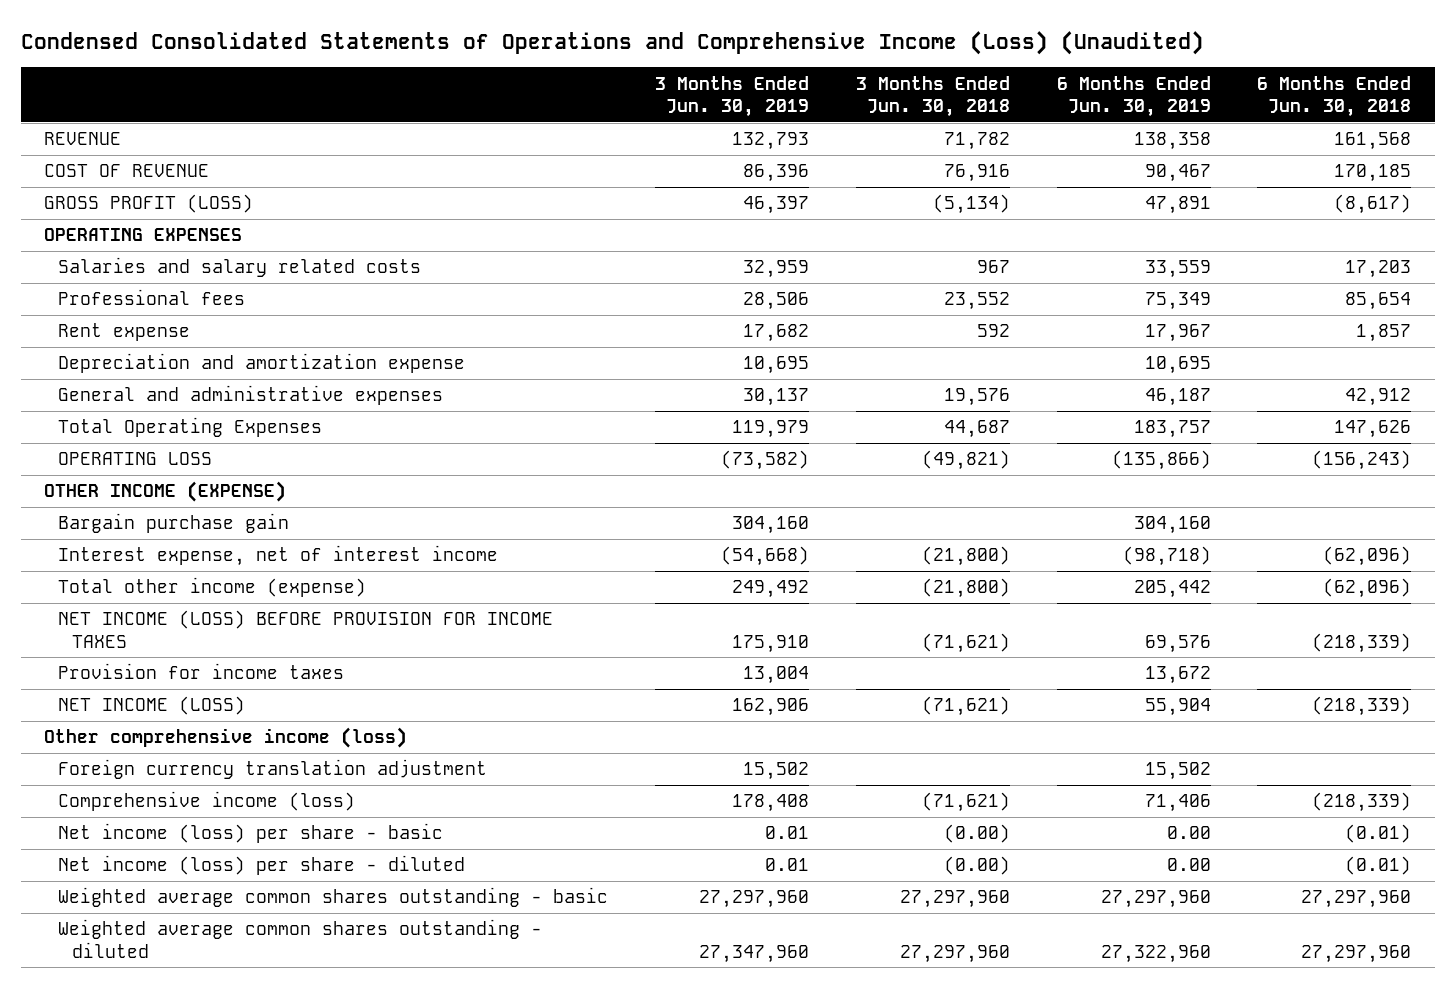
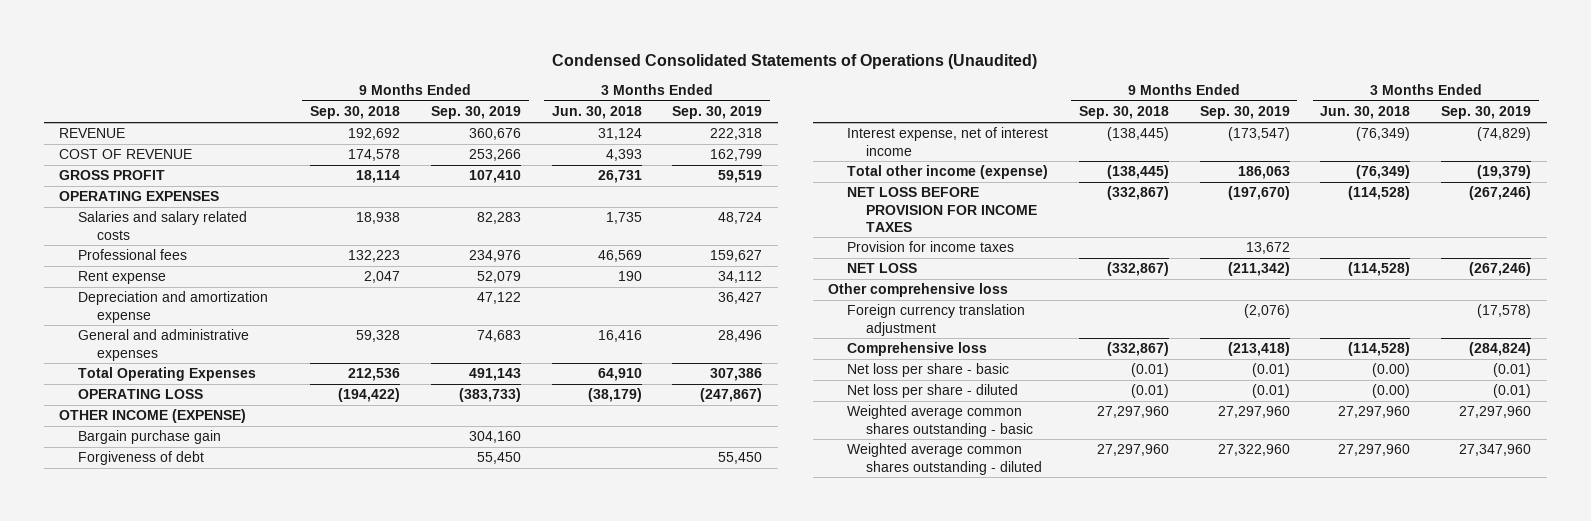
- Condensed Consolidated Statements of Operations and Comprehensive Income (Loss) (Unaudited)
+ Condensed Consolidated Statements of Operations (Unaudited)
- | 3 Months Ended Jun. 30, 2019 | 3 Months Ended Jun. 30, 2018 | 6 Months Ended Jun. 30, 2019 | 6 Months Ended Jun. 30, 2018
+ | 9 Months Ended Sep. 30, 2018 | 9 Months Ended Sep. 30, 2019 | 3 Months Ended Jun. 30, 2018 | 3 Months Ended Sep. 30, 2019
- REVENUE | 132,793 | 71,782 | 138,358 | 161,568
- COST OF REVENUE | 86,396 | 76,916 | 90,467 | 170,185
- GROSS PROFIT (LOSS) | 46,397 | (5,134) | 47,891 | (8,617)
+ REVENUE | 192,692 | 360,676 | 31,124 | 222,318
+ COST OF REVENUE | 174,578 | 253,266 | 4,393 | 162,799
+ GROSS PROFIT | 18,114 | 107,410 | 26,731 | 59,519
- Salaries and salary related costs | 32,959 | 967 | 33,559 | 17,203
- Professional fees | 28,506 | 23,552 | 75,349 | 85,654
- Rent expense | 17,682 | 592 | 17,967 | 1,857
+ Salaries and salary related costs | 18,938 | 82,283 | 1,735 | 48,724
+ Professional fees | 132,223 | 234,976 | 46,569 | 159,627
+ Rent expense | 2,047 | 52,079 | 190 | 34,112
- General and administrative expenses | 30,137 | 19,576 | 46,187 | 42,912
- Total Operating Expenses | 119,979 | 44,687 | 183,757 | 147,626
- OPERATING LOSS | (73,582) | (49,821) | (135,866) | (156,243)
+ General and administrative expenses | 59,328 | 74,683 | 16,416 | 28,496
+ Total Operating Expenses | 212,536 | 491,143 | 64,910 | 307,386
+ OPERATING LOSS | (194,422) | (383,733) | (38,179) | (247,867)
- Interest expense, net of interest income | (54,668) | (21,800) | (98,718) | (62,096)
- Total other income (expense) | 249,492 | (21,800) | 205,442 | (62,096)
- NET INCOME (LOSS) BEFORE PROVISION FOR INCOME TAXES | 175,910 | (71,621) | 69,576 | (218,339)
+ Forgiveness of debt | | 55,450 | | 55,450
+ Interest expense, net of interest income | (138,445) | (173,547) | (76,349) | (74,829)
+ Total other income (expense) | (138,445) | 186,063 | (76,349) | (19,379)
+ NET LOSS BEFORE PROVISION FOR INCOME TAXES | (332,867) | (197,670) | (114,528) | (267,246)
- NET INCOME (LOSS) | 162,906 | (71,621) | 55,904 | (218,339)
- Other comprehensive income (loss)
+ NET LOSS | (332,867) | (211,342) | (114,528) | (267,246)
+ Other comprehensive loss
- Comprehensive income (loss) | 178,408 | (71,621) | 71,406 | (218,339)
- Net income (loss) per share - basic | 0.01 | (0.00) | 0.00 | (0.01)
- Net income (loss) per share - diluted | 0.01 | (0.00) | 0.00 | (0.01)
+ Comprehensive loss | (332,867) | (213,418) | (114,528) | (284,824)
+ Net loss per share - basic | (0.01) | (0.01) | (0.00) | (0.01)
+ Net loss per share - diluted | (0.01) | (0.01) | (0.00) | (0.01)

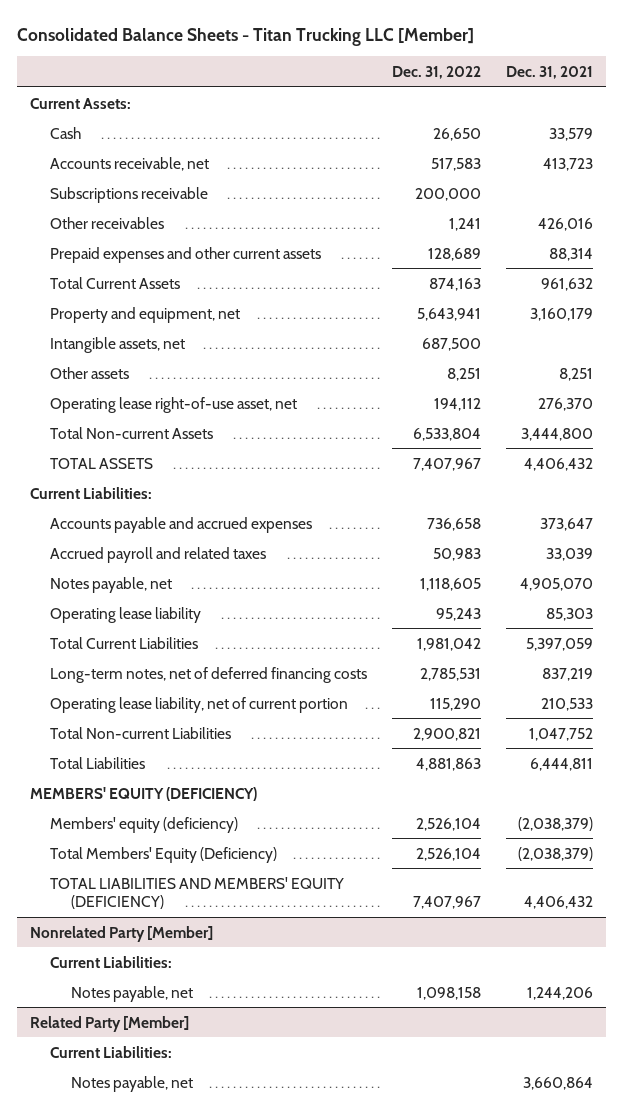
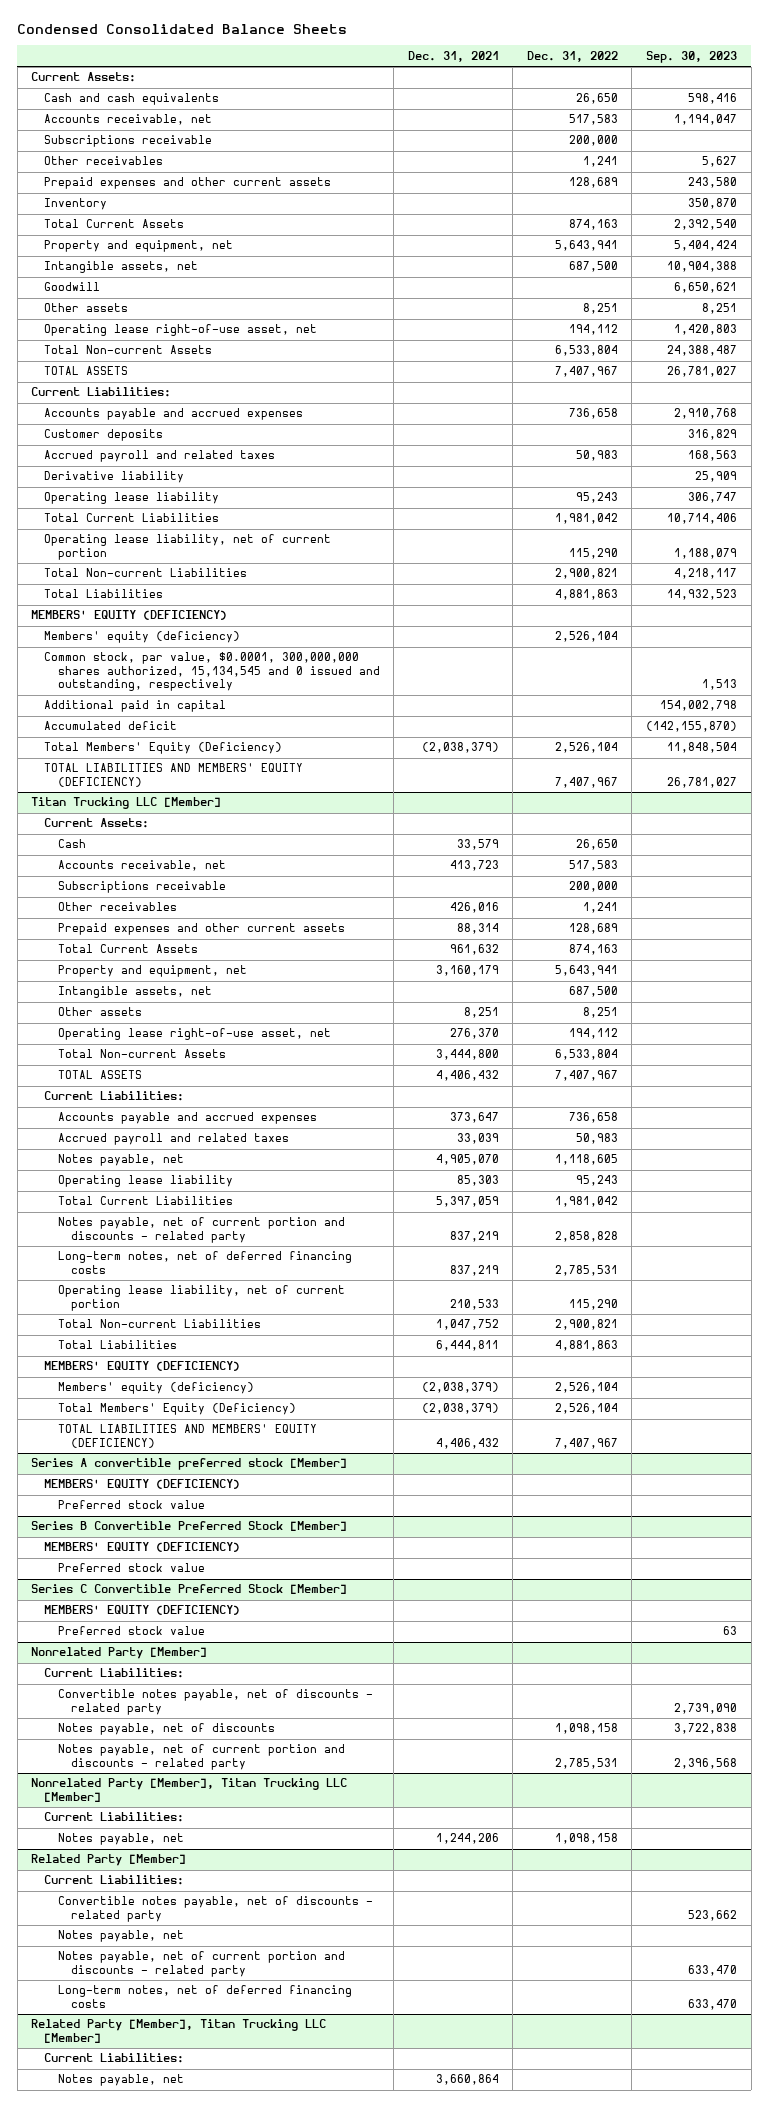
- Consolidated Balance Sheets - Titan Trucking LLC [Member]
+ Condensed Consolidated Balance Sheets
- | Dec. 31, 2022 | Dec. 31, 2021
+ | Dec. 31, 2021 | Dec. 31, 2022 | Sep. 30, 2023
+ Cash and cash equivalents | | 26,650 | 598,416
+ Accounts receivable, net | | 517,583 | 1,194,047
+ Subscriptions receivable | | 200,000 |
+ Other receivables | | 1,241 | 5,627
+ Prepaid expenses and other current assets | | 128,689 | 243,580
+ Inventory | | | 350,870
+ Total Current Assets | | 874,163 | 2,392,540
+ Property and equipment, net | | 5,643,941 | 5,404,424
+ Intangible assets, net | | 687,500 | 10,904,388
+ Goodwill | | | 6,650,621
+ Other assets | | 8,251 | 8,251
+ Operating lease right-of-use asset, net | | 194,112 | 1,420,803
+ Total Non-current Assets | | 6,533,804 | 24,388,487
+ TOTAL ASSETS | | 7,407,967 | 26,781,027
+ Current Liabilities:
+ Accounts payable and accrued expenses | | 736,658 | 2,910,768
+ Customer deposits | | | 316,829
+ Accrued payroll and related taxes | | 50,983 | 168,563
+ Derivative liability | | | 25,909
+ Operating lease liability | | 95,243 | 306,747
+ Total Current Liabilities | | 1,981,042 | 10,714,406
+ Operating lease liability, net of current portion | | 115,290 | 1,188,079
+ Total Non-current Liabilities | | 2,900,821 | 4,218,117
+ Total Liabilities | | 4,881,863 | 14,932,523
+ MEMBERS' EQUITY (DEFICIENCY)
+ Members' equity (deficiency) | | 2,526,104 |
+ Common stock, par value, $0.0001, 300,000,000 shares authorized, 15,134,545 and 0 issued and outstanding, respectively | | | 1,513
+ Additional paid in capital | | | 154,002,798
+ Accumulated deficit | | | (142,155,870)
+ Total Members' Equity (Deficiency) | (2,038,379) | 2,526,104 | 11,848,504
+ TOTAL LIABILITIES AND MEMBERS' EQUITY (DEFICIENCY) | | 7,407,967 | 26,781,027
+ Titan Trucking LLC [Member]
+ Current Assets:
+ Notes payable, net of current portion and discounts - related party | 837,219 | 2,858,828 |
+ Series A convertible preferred stock [Member]
+ MEMBERS' EQUITY (DEFICIENCY)
+ Preferred stock value
+ Series B Convertible Preferred Stock [Member]
+ MEMBERS' EQUITY (DEFICIENCY)
+ Preferred stock value
+ Series C Convertible Preferred Stock [Member]
+ MEMBERS' EQUITY (DEFICIENCY)
+ Preferred stock value | | | 63
@ Nonrelated Party [Member]
+ Convertible notes payable, net of discounts - related party | | | 2,739,090
+ Notes payable, net of discounts | | 1,098,158 | 3,722,838
+ Notes payable, net of current portion and discounts - related party | | 2,785,531 | 2,396,568
+ Nonrelated Party [Member], Titan Trucking LLC [Member]
+ Current Liabilities:
@ Related Party [Member]
+ Convertible notes payable, net of discounts - related party | | | 523,662
+ Notes payable, net
+ Notes payable, net of current portion and discounts - related party | | | 633,470
+ Long-term notes, net of deferred financing costs | | | 633,470
+ Related Party [Member], Titan Trucking LLC [Member]
+ Current Liabilities:

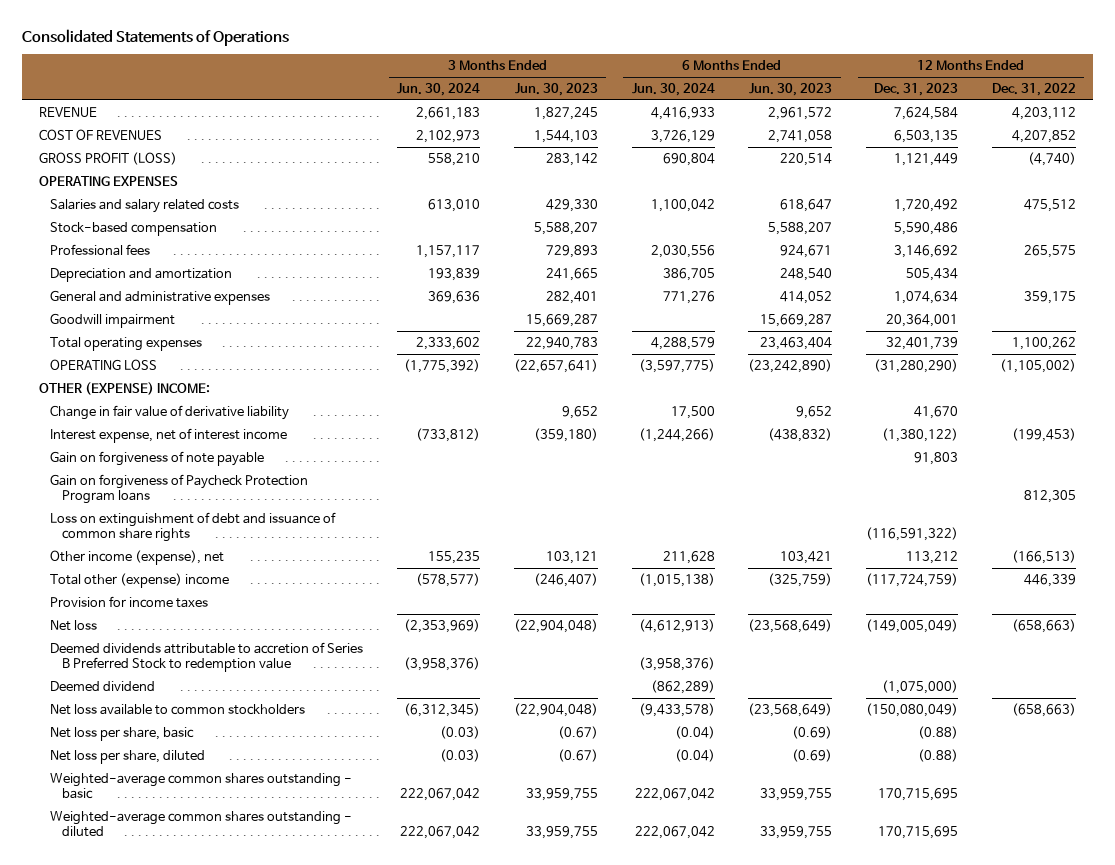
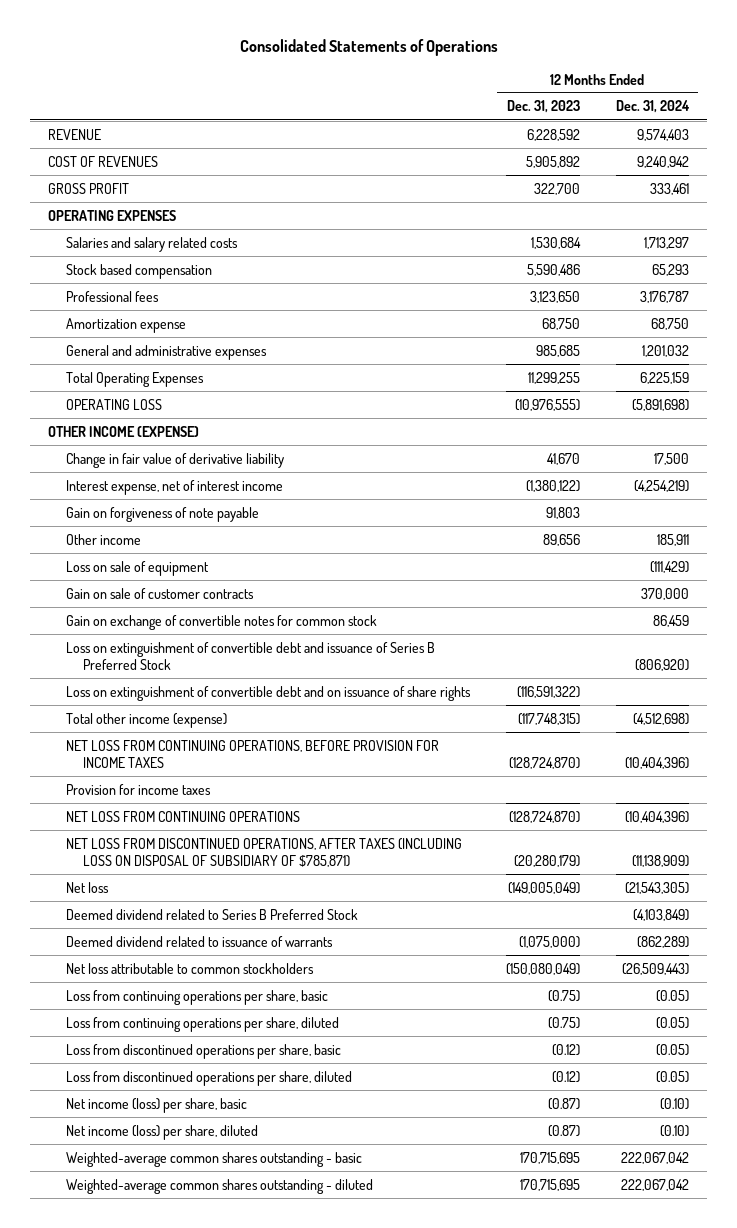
- | 3 Months Ended Jun. 30, 2024 | 3 Months Ended Jun. 30, 2023 | 6 Months Ended Jun. 30, 2024 | 6 Months Ended Jun. 30, 2023 | 12 Months Ended Dec. 31, 2023 | 12 Months Ended Dec. 31, 2022
+ | 12 Months Ended Dec. 31, 2023 | 12 Months Ended Dec. 31, 2024
- REVENUE | 2,661,183 | 1,827,245 | 4,416,933 | 2,961,572 | 7,624,584 | 4,203,112
- COST OF REVENUES | 2,102,973 | 1,544,103 | 3,726,129 | 2,741,058 | 6,503,135 | 4,207,852
- GROSS PROFIT (LOSS) | 558,210 | 283,142 | 690,804 | 220,514 | 1,121,449 | (4,740)
+ REVENUE | 6,228,592 | 9,574,403
+ COST OF REVENUES | 5,905,892 | 9,240,942
+ GROSS PROFIT | 322,700 | 333,461
- Salaries and salary related costs | 613,010 | 429,330 | 1,100,042 | 618,647 | 1,720,492 | 475,512
- Stock-based compensation | | 5,588,207 | | 5,588,207 | 5,590,486 |
- Professional fees | 1,157,117 | 729,893 | 2,030,556 | 924,671 | 3,146,692 | 265,575
- Depreciation and amortization | 193,839 | 241,665 | 386,705 | 248,540 | 505,434 |
- General and administrative expenses | 369,636 | 282,401 | 771,276 | 414,052 | 1,074,634 | 359,175
- Goodwill impairment | | 15,669,287 | | 15,669,287 | 20,364,001 |
- Total operating expenses | 2,333,602 | 22,940,783 | 4,288,579 | 23,463,404 | 32,401,739 | 1,100,262
- OPERATING LOSS | (1,775,392) | (22,657,641) | (3,597,775) | (23,242,890) | (31,280,290) | (1,105,002)
- OTHER (EXPENSE) INCOME:
+ Salaries and salary related costs | 1,530,684 | 1,713,297
+ Stock based compensation | 5,590,486 | 65,293
+ Professional fees | 3,123,650 | 3,176,787
+ Amortization expense | 68,750 | 68,750
+ General and administrative expenses | 985,685 | 1,201,032
+ Total Operating Expenses | 11,299,255 | 6,225,159
+ OPERATING LOSS | (10,976,555) | (5,891,698)
+ OTHER INCOME (EXPENSE)
- Gain on forgiveness of Paycheck Protection Program loans | | | | | | 812,305
- Loss on extinguishment of debt and issuance of common share rights | | | | | (116,591,322) |
- Other income (expense), net | 155,235 | 103,121 | 211,628 | 103,421 | 113,212 | (166,513)
- Total other (expense) income | (578,577) | (246,407) | (1,015,138) | (325,759) | (117,724,759) | 446,339
+ Other income | 89,656 | 185,911
+ Loss on sale of equipment | | (111,429)
+ Gain on sale of customer contracts | | 370,000
+ Gain on exchange of convertible notes for common stock | | 86,459
+ Loss on extinguishment of convertible debt and issuance of Series B Preferred Stock | | (806,920)
+ Loss on extinguishment of convertible debt and on issuance of share rights | (116,591,322) |
+ Total other income (expense) | (117,748,315) | (4,512,698)
+ NET LOSS FROM CONTINUING OPERATIONS, BEFORE PROVISION FOR INCOME TAXES | (128,724,870) | (10,404,396)
+ NET LOSS FROM CONTINUING OPERATIONS | (128,724,870) | (10,404,396)
+ NET LOSS FROM DISCONTINUED OPERATIONS, AFTER TAXES (INCLUDING LOSS ON DISPOSAL OF SUBSIDIARY OF $785,871) | (20,280,179) | (11,138,909)
- Deemed dividends attributable to accretion of Series B Preferred Stock to redemption value | (3,958,376) | | (3,958,376) | | |
- Deemed dividend | | | (862,289) | | (1,075,000) |
- Net loss available to common stockholders | (6,312,345) | (22,904,048) | (9,433,578) | (23,568,649) | (150,080,049) | (658,663)
- Net loss per share, basic | (0.03) | (0.67) | (0.04) | (0.69) | (0.88) |
- Net loss per share, diluted | (0.03) | (0.67) | (0.04) | (0.69) | (0.88) |
+ Deemed dividend related to Series B Preferred Stock | | (4,103,849)
+ Deemed dividend related to issuance of warrants | (1,075,000) | (862,289)
+ Net loss attributable to common stockholders | (150,080,049) | (26,509,443)
+ Loss from continuing operations per share, basic | (0.75) | (0.05)
+ Loss from continuing operations per share, diluted | (0.75) | (0.05)
+ Loss from discontinued operations per share, basic | (0.12) | (0.05)
+ Loss from discontinued operations per share, diluted | (0.12) | (0.05)
+ Net income (loss) per share, basic | (0.87) | (0.10)
+ Net income (loss) per share, diluted | (0.87) | (0.10)

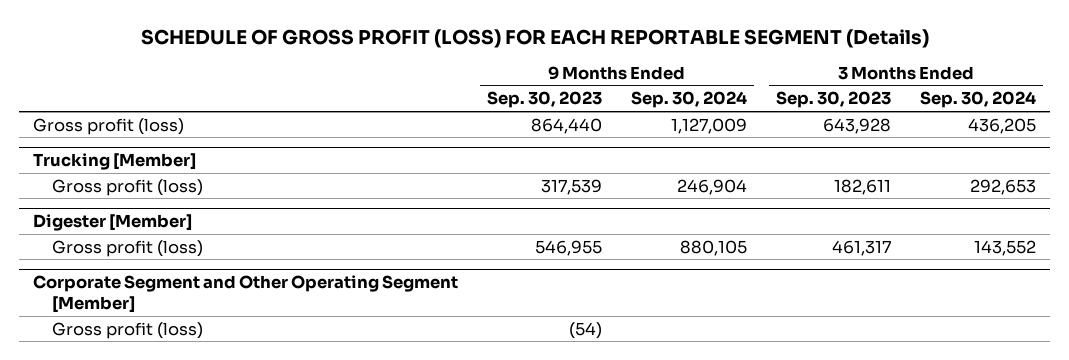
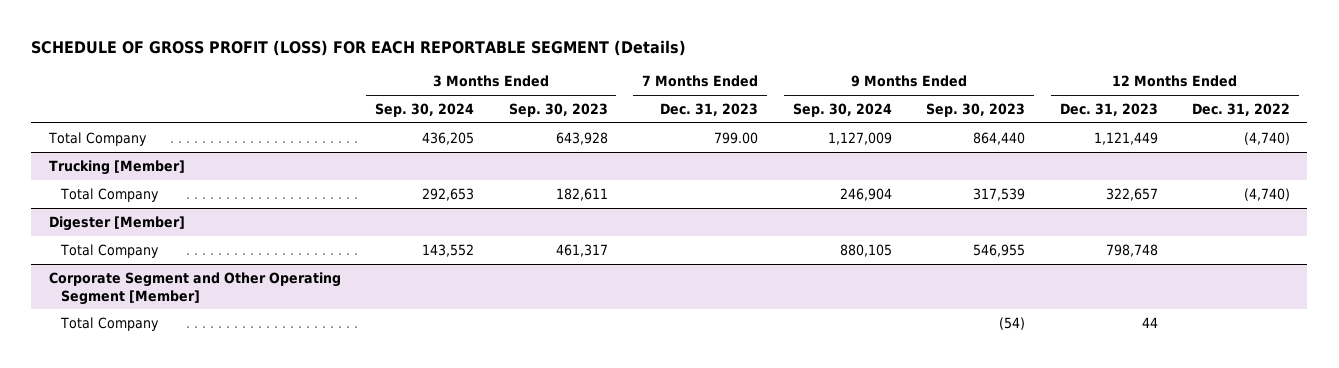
- | 9 Months Ended Sep. 30, 2023 | 9 Months Ended Sep. 30, 2024 | 3 Months Ended Sep. 30, 2023 | 3 Months Ended Sep. 30, 2024
+ | 3 Months Ended Sep. 30, 2024 | 3 Months Ended Sep. 30, 2023 | 7 Months Ended Dec. 31, 2023 | 9 Months Ended Sep. 30, 2024 | 9 Months Ended Sep. 30, 2023 | 12 Months Ended Dec. 31, 2023 | 12 Months Ended Dec. 31, 2022
- Gross profit (loss) | 864,440 | 1,127,009 | 643,928 | 436,205
+ Total Company | 436,205 | 643,928 | 799.00 | 1,127,009 | 864,440 | 1,121,449 | (4,740)
@ Trucking [Member]
- Gross profit (loss) | 317,539 | 246,904 | 182,611 | 292,653
+ Total Company | 292,653 | 182,611 | | 246,904 | 317,539 | 322,657 | (4,740)
@ Digester [Member]
- Gross profit (loss) | 546,955 | 880,105 | 461,317 | 143,552
+ Total Company | 143,552 | 461,317 | | 880,105 | 546,955 | 798,748 |
@ Corporate Segment and Other Operating Segment [Member]
- Gross profit (loss) | (54) | | |
+ Total Company | | | | | (54) | 44 |

